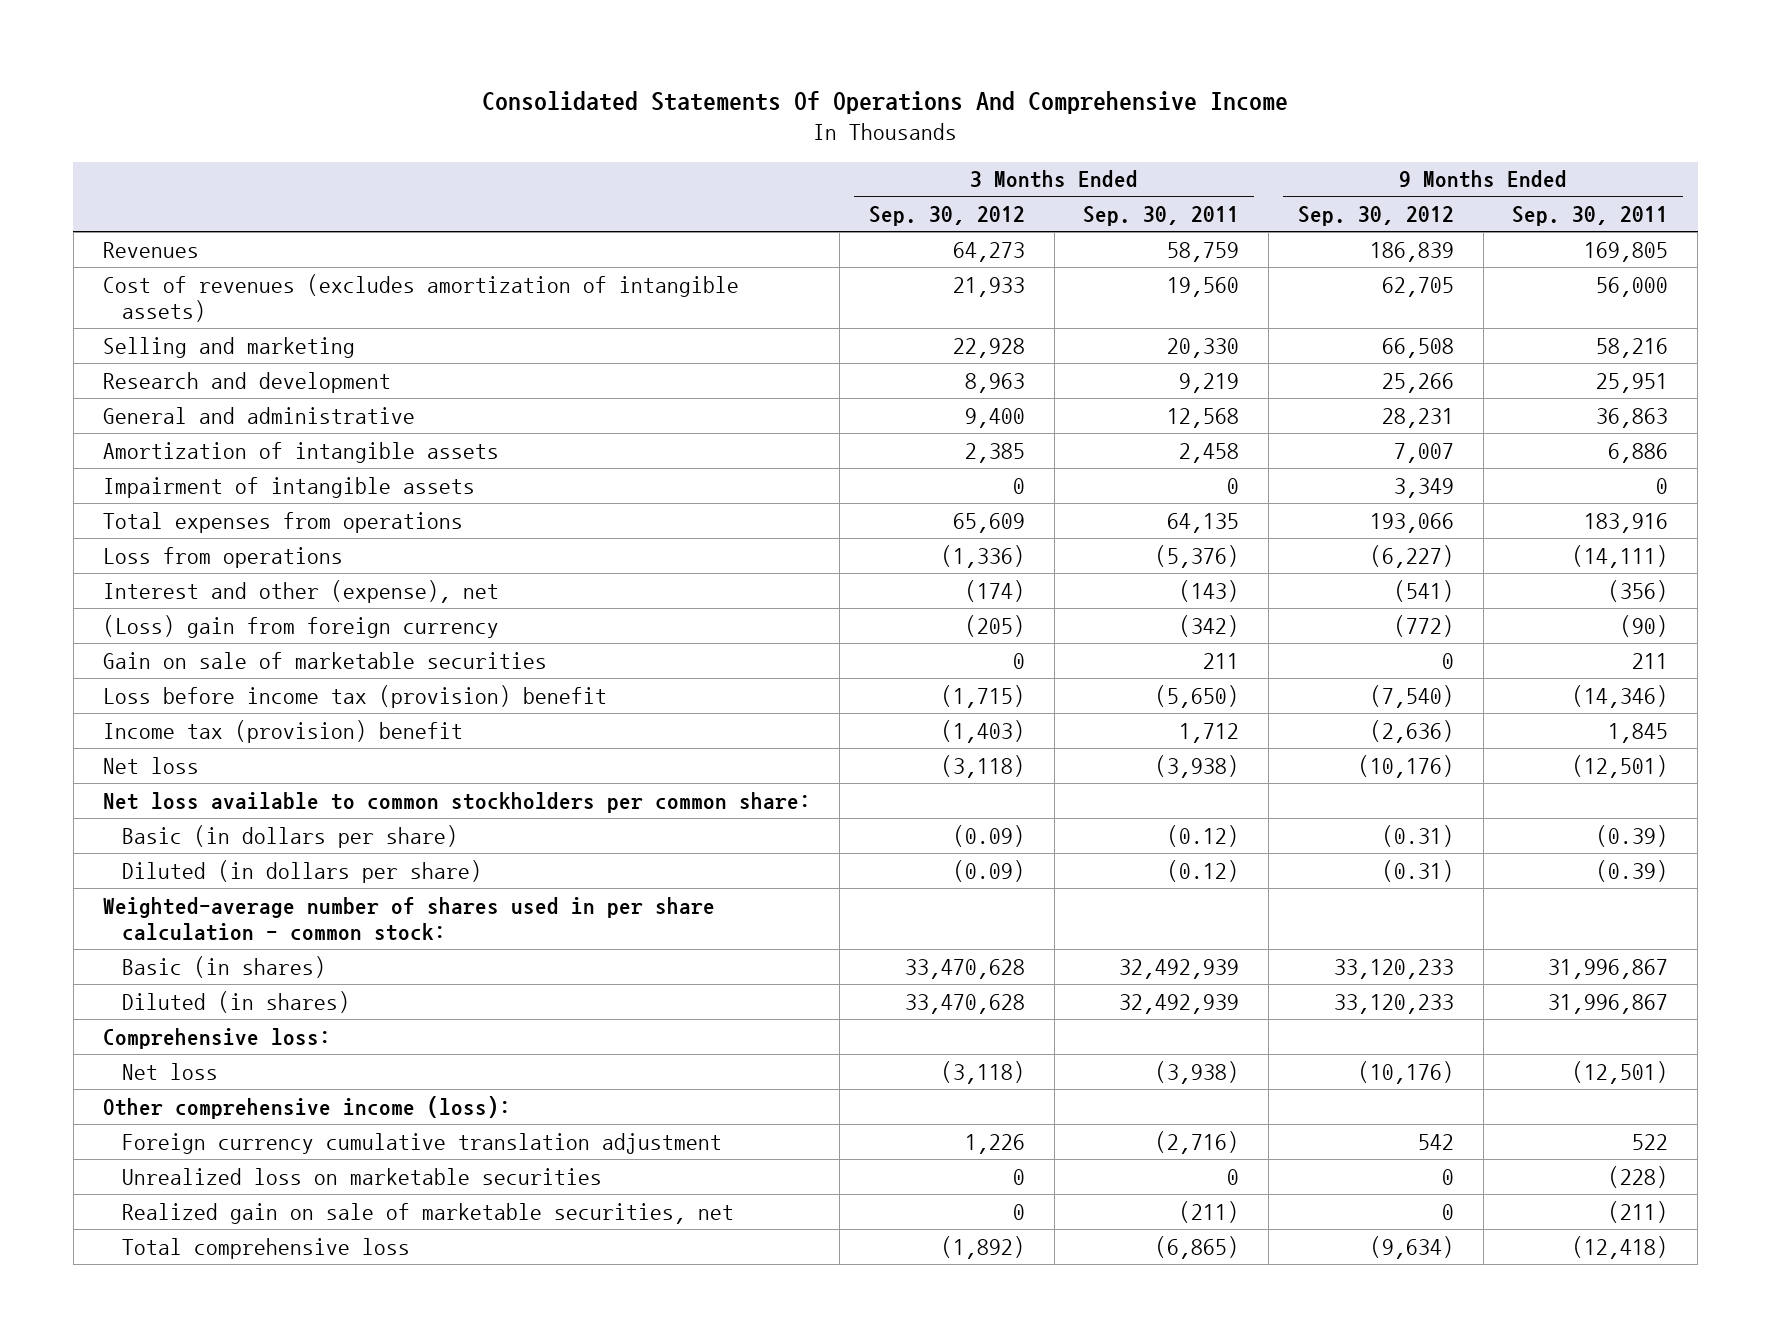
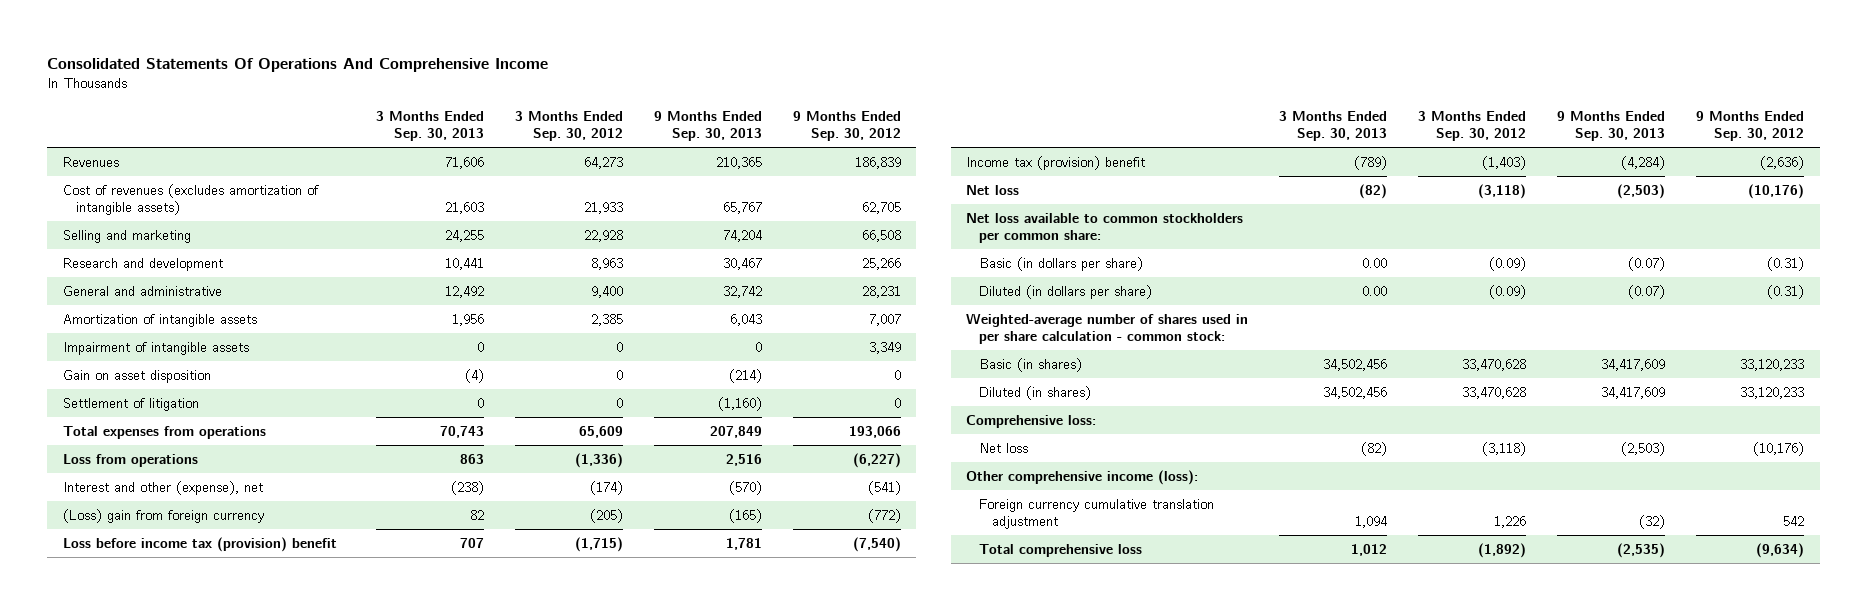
- | 3 Months Ended Sep. 30, 2012 | 3 Months Ended Sep. 30, 2011 | 9 Months Ended Sep. 30, 2012 | 9 Months Ended Sep. 30, 2011
+ | 3 Months Ended Sep. 30, 2013 | 3 Months Ended Sep. 30, 2012 | 9 Months Ended Sep. 30, 2013 | 9 Months Ended Sep. 30, 2012
+ Gain on asset disposition | (4) | 0 | (214) | 0
+ Settlement of litigation | 0 | 0 | (1,160) | 0
- Gain on sale of marketable securities | 0 | 211 | 0 | 211
- Unrealized loss on marketable securities | 0 | 0 | 0 | (228)
- Realized gain on sale of marketable securities, net | 0 | (211) | 0 | (211)

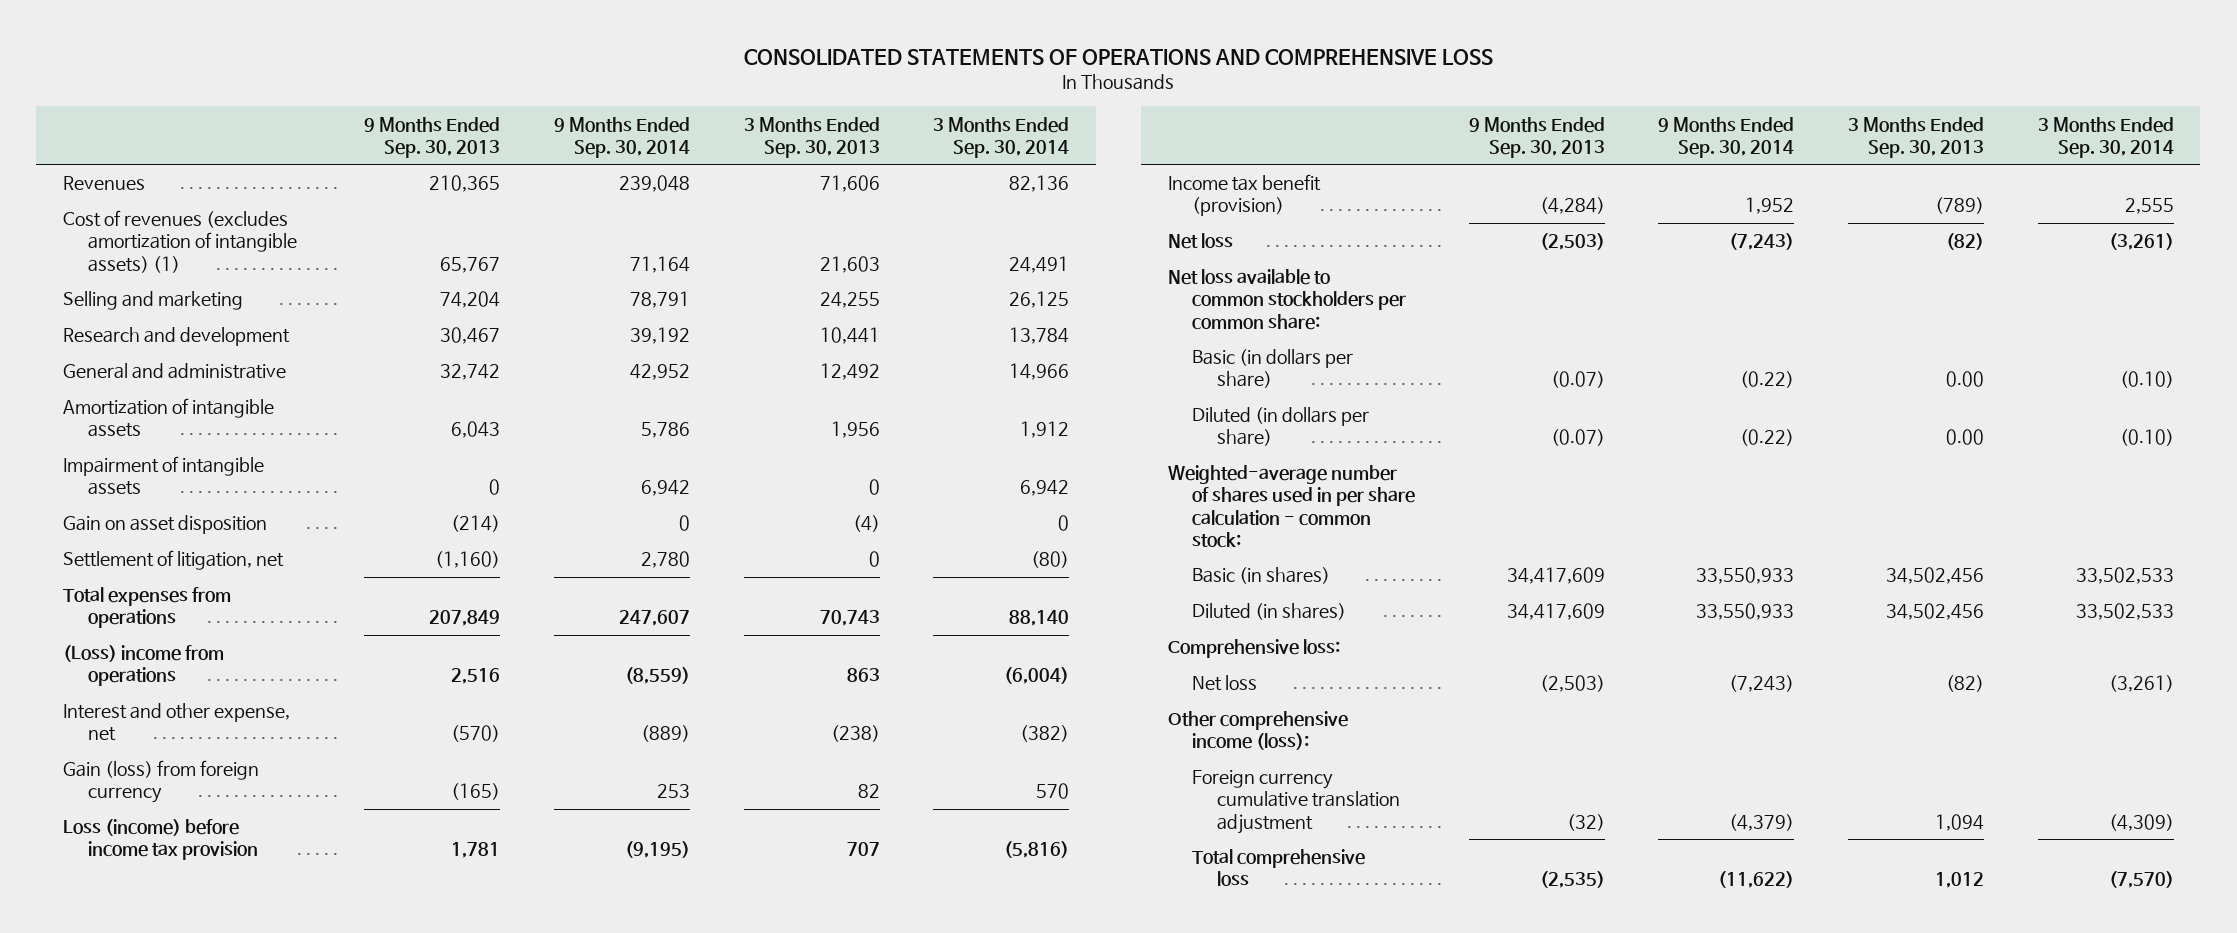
- Consolidated Statements Of Operations And Comprehensive Income
+ CONSOLIDATED STATEMENTS OF OPERATIONS AND COMPREHENSIVE LOSS
- | 3 Months Ended Sep. 30, 2013 | 3 Months Ended Sep. 30, 2012 | 9 Months Ended Sep. 30, 2013 | 9 Months Ended Sep. 30, 2012
+ | 9 Months Ended Sep. 30, 2013 | 9 Months Ended Sep. 30, 2014 | 3 Months Ended Sep. 30, 2013 | 3 Months Ended Sep. 30, 2014
- Cost of revenues (excludes amortization of intangible assets) | 21,603 | 21,933 | 65,767 | 62,705
+ Cost of revenues (excludes amortization of intangible assets) (1) | 65,767 | 71,164 | 21,603 | 24,491
- Settlement of litigation | 0 | 0 | (1,160) | 0
+ Settlement of litigation, net | (1,160) | 2,780 | 0 | (80)
- Loss from operations | 863 | (1,336) | 2,516 | (6,227)
- Interest and other (expense), net | (238) | (174) | (570) | (541)
- (Loss) gain from foreign currency | 82 | (205) | (165) | (772)
- Loss before income tax (provision) benefit | 707 | (1,715) | 1,781 | (7,540)
- Income tax (provision) benefit | (789) | (1,403) | (4,284) | (2,636)
+ (Loss) income from operations | 2,516 | (8,559) | 863 | (6,004)
+ Interest and other expense, net | (570) | (889) | (238) | (382)
+ Gain (loss) from foreign currency | (165) | 253 | 82 | 570
+ Loss (income) before income tax provision | 1,781 | (9,195) | 707 | (5,816)
+ Income tax benefit (provision) | (4,284) | 1,952 | (789) | 2,555

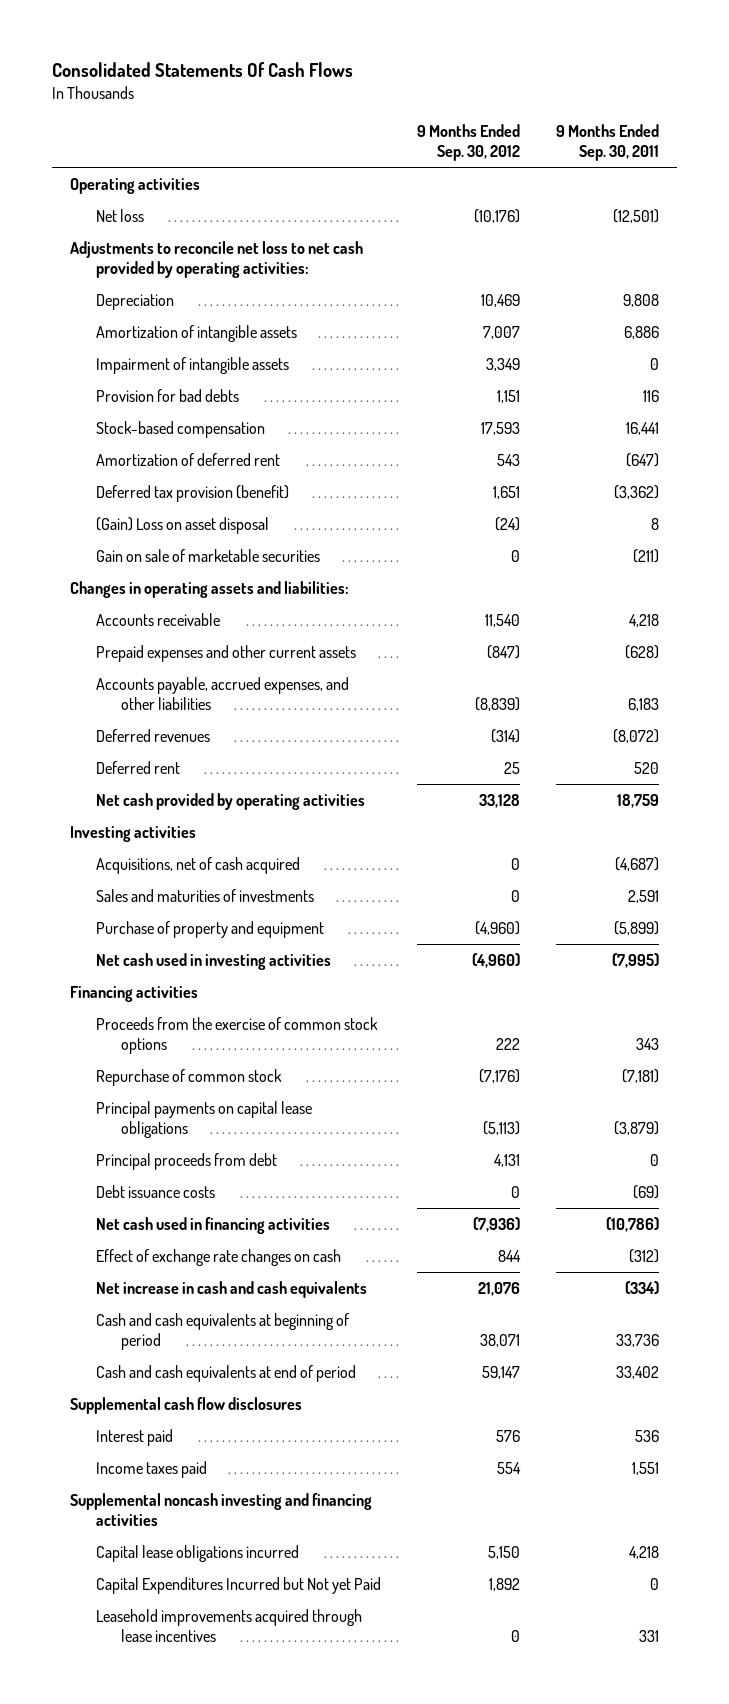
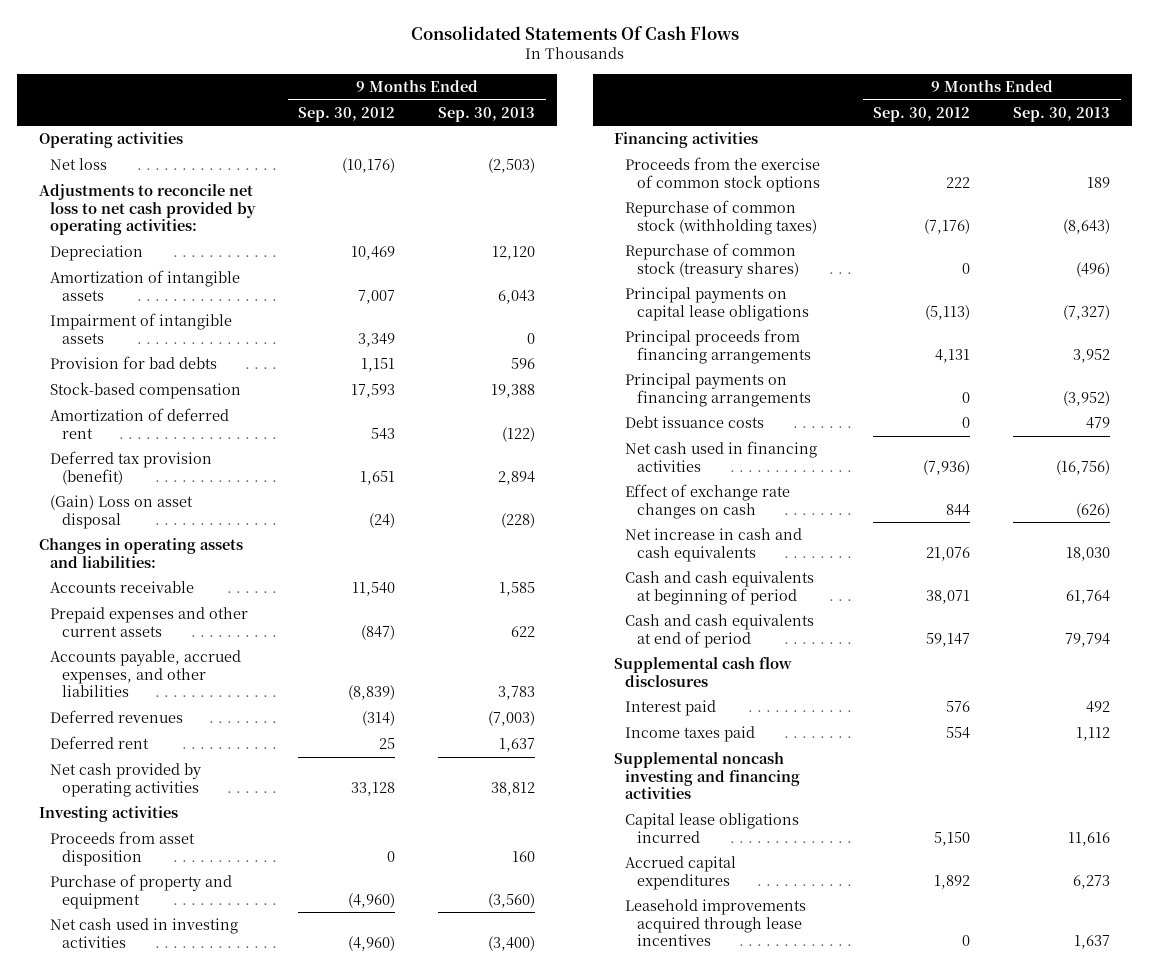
- | 9 Months Ended Sep. 30, 2012 | 9 Months Ended Sep. 30, 2011
+ | 9 Months Ended Sep. 30, 2012 | 9 Months Ended Sep. 30, 2013
- Gain on sale of marketable securities | 0 | (211)
- Acquisitions, net of cash acquired | 0 | (4,687)
- Sales and maturities of investments | 0 | 2,591
+ Proceeds from asset disposition | 0 | 160
- Repurchase of common stock | (7,176) | (7,181)
+ Repurchase of common stock (withholding taxes) | (7,176) | (8,643)
+ Repurchase of common stock (treasury shares) | 0 | (496)
- Principal proceeds from debt | 4,131 | 0
+ Principal proceeds from financing arrangements | 4,131 | 3,952
+ Principal payments on financing arrangements | 0 | (3,952)
- Capital Expenditures Incurred but Not yet Paid | 1,892 | 0
+ Accrued capital expenditures | 1,892 | 6,273

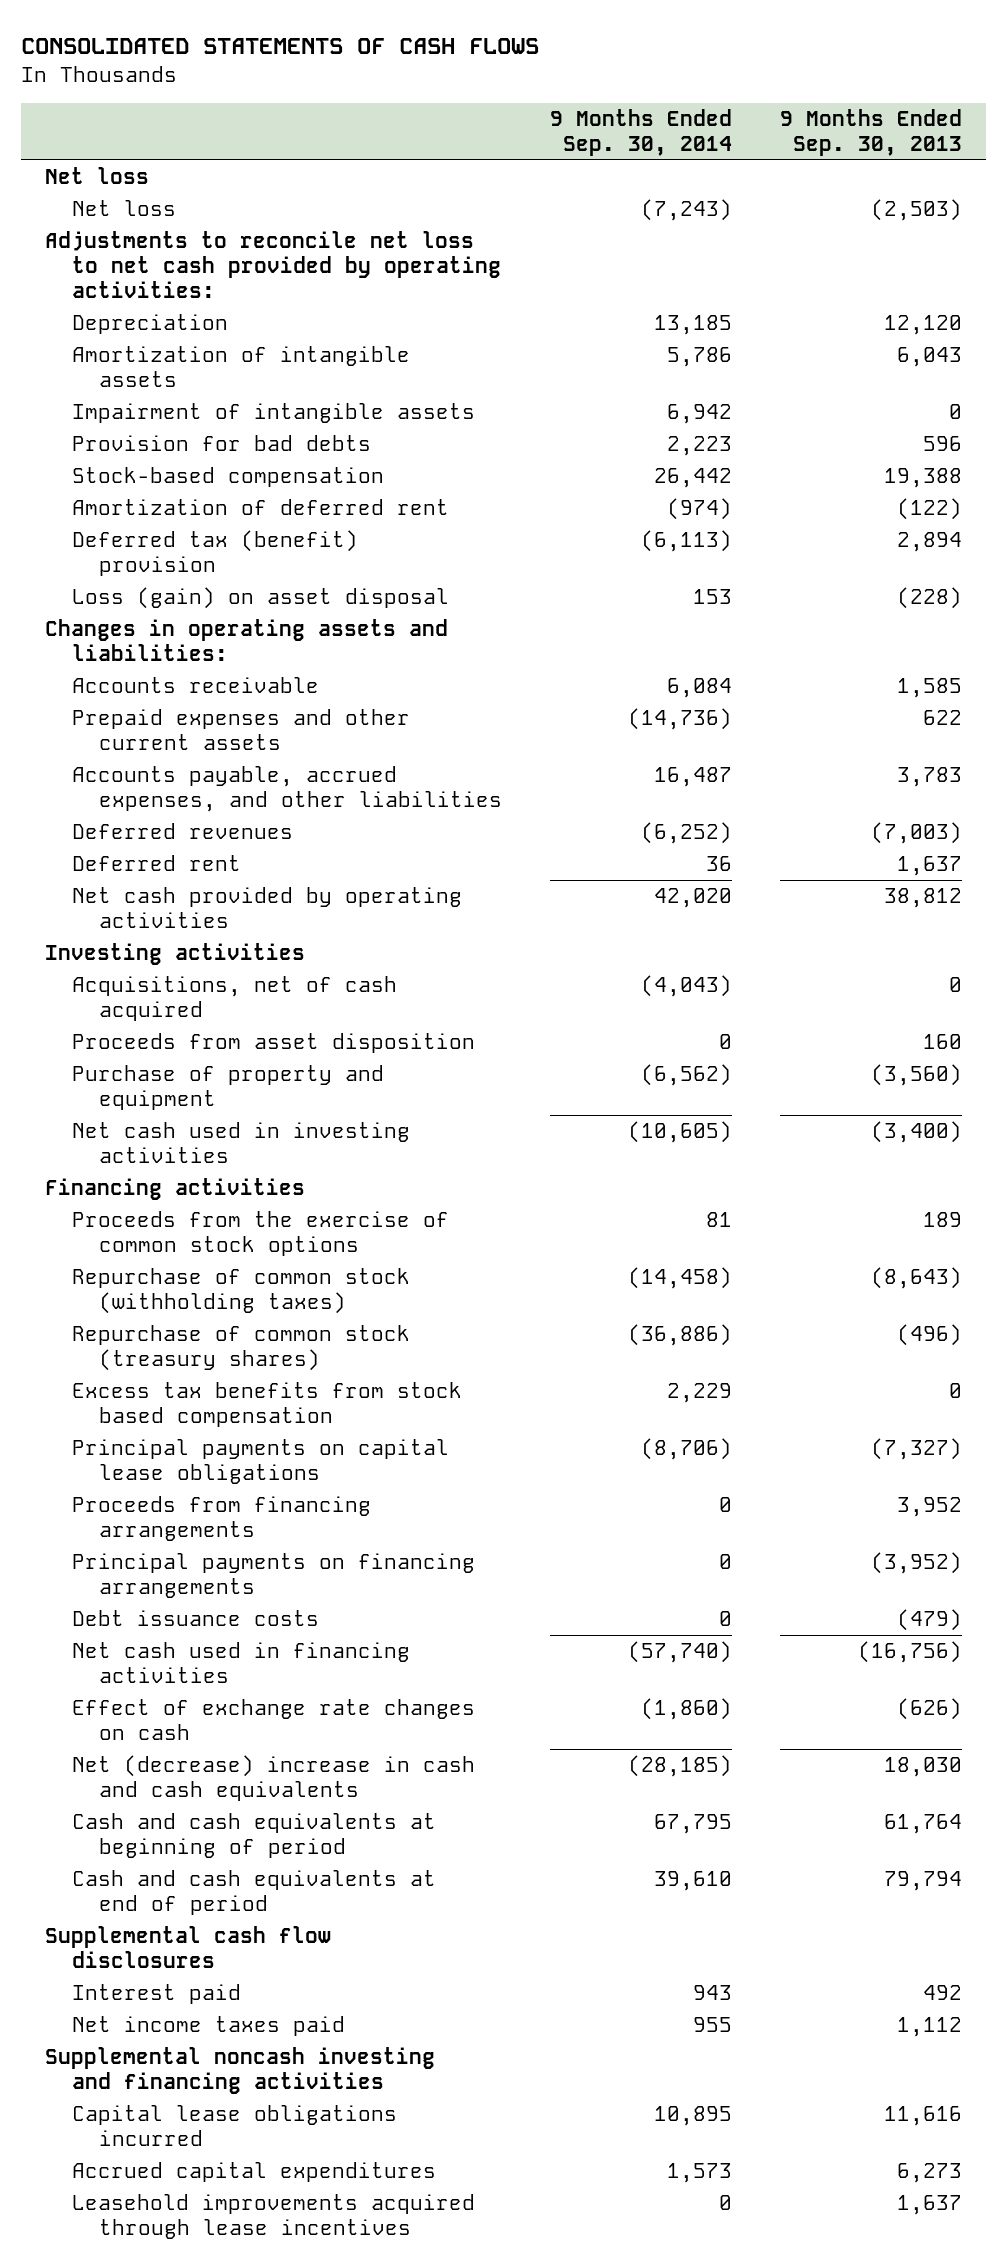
- Consolidated Statements Of Cash Flows
+ CONSOLIDATED STATEMENTS OF CASH FLOWS
- | 9 Months Ended Sep. 30, 2012 | 9 Months Ended Sep. 30, 2013
+ | 9 Months Ended Sep. 30, 2014 | 9 Months Ended Sep. 30, 2013
- Operating activities
+ Net loss
- Deferred tax provision (benefit) | 1,651 | 2,894
- (Gain) Loss on asset disposal | (24) | (228)
+ Deferred tax (benefit) provision | (6,113) | 2,894
+ Loss (gain) on asset disposal | 153 | (228)
+ Acquisitions, net of cash acquired | (4,043) | 0
+ Excess tax benefits from stock based compensation | 2,229 | 0
- Principal proceeds from financing arrangements | 4,131 | 3,952
+ Proceeds from financing arrangements | 0 | 3,952
- Debt issuance costs | 0 | 479
+ Debt issuance costs | 0 | (479)
- Net increase in cash and cash equivalents | 21,076 | 18,030
+ Net (decrease) increase in cash and cash equivalents | (28,185) | 18,030
- Income taxes paid | 554 | 1,112
+ Net income taxes paid | 955 | 1,112

